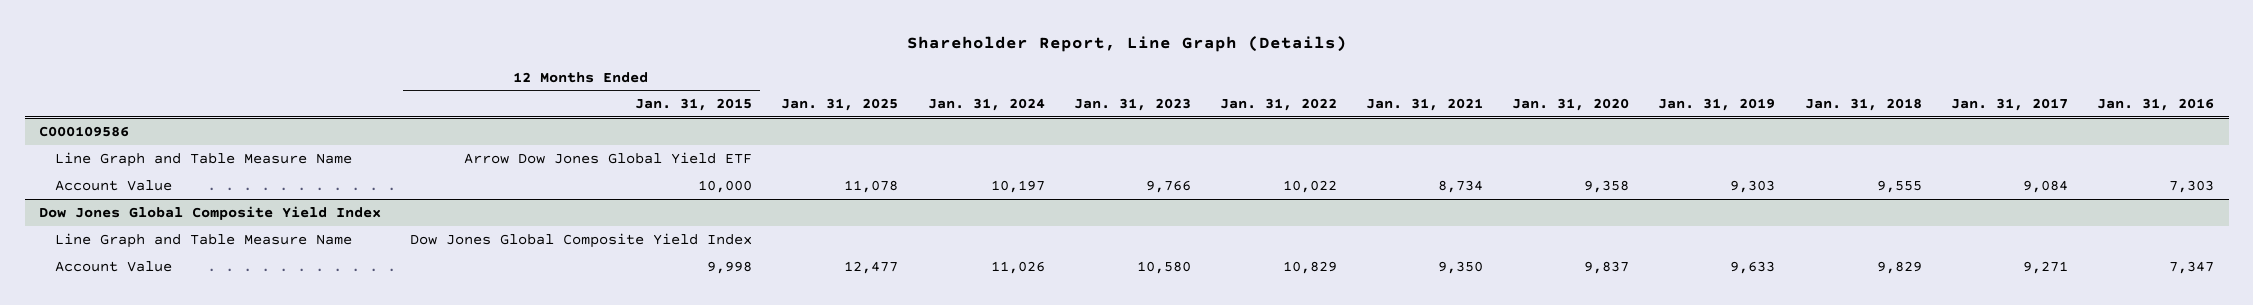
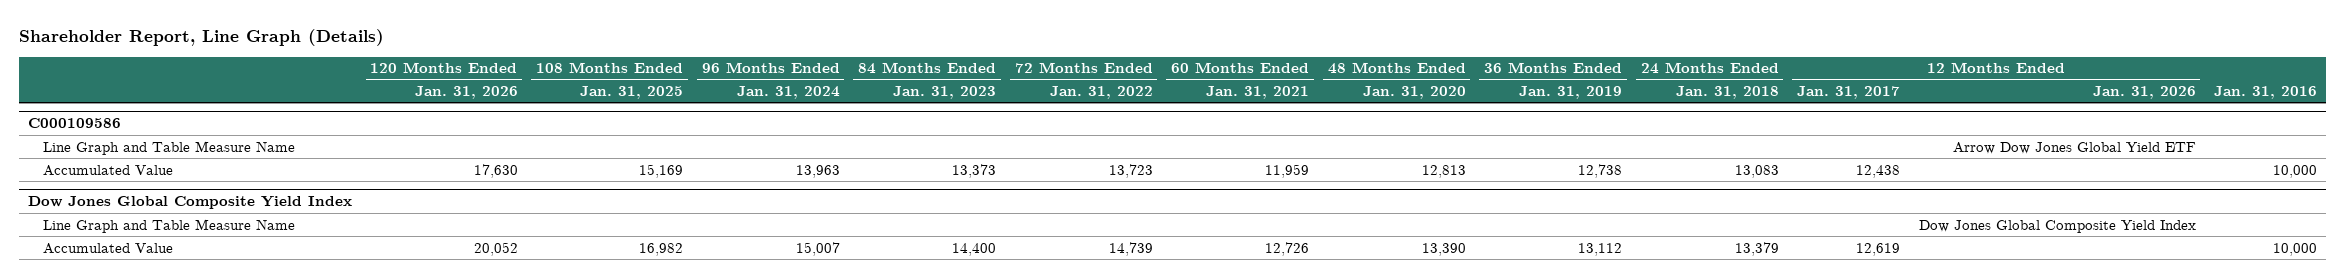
- | 12 Months Ended Jan. 31, 2015 | Jan. 31, 2025 | Jan. 31, 2024 | Jan. 31, 2023 | Jan. 31, 2022 | Jan. 31, 2021 | Jan. 31, 2020 | Jan. 31, 2019 | Jan. 31, 2018 | Jan. 31, 2017 | Jan. 31, 2016
+ | 120 Months Ended Jan. 31, 2026 | 108 Months Ended Jan. 31, 2025 | 96 Months Ended Jan. 31, 2024 | 84 Months Ended Jan. 31, 2023 | 72 Months Ended Jan. 31, 2022 | 60 Months Ended Jan. 31, 2021 | 48 Months Ended Jan. 31, 2020 | 36 Months Ended Jan. 31, 2019 | 24 Months Ended Jan. 31, 2018 | 12 Months Ended Jan. 31, 2017 | 12 Months Ended Jan. 31, 2026 | Jan. 31, 2016
@ C000109586
- Account Value | 10,000 | 11,078 | 10,197 | 9,766 | 10,022 | 8,734 | 9,358 | 9,303 | 9,555 | 9,084 | 7,303
+ Accumulated Value | 17,630 | 15,169 | 13,963 | 13,373 | 13,723 | 11,959 | 12,813 | 12,738 | 13,083 | 12,438 | | 10,000
@ Dow Jones Global Composite Yield Index
- Account Value | 9,998 | 12,477 | 11,026 | 10,580 | 10,829 | 9,350 | 9,837 | 9,633 | 9,829 | 9,271 | 7,347
+ Accumulated Value | 20,052 | 16,982 | 15,007 | 14,400 | 14,739 | 12,726 | 13,390 | 13,112 | 13,379 | 12,619 | | 10,000

